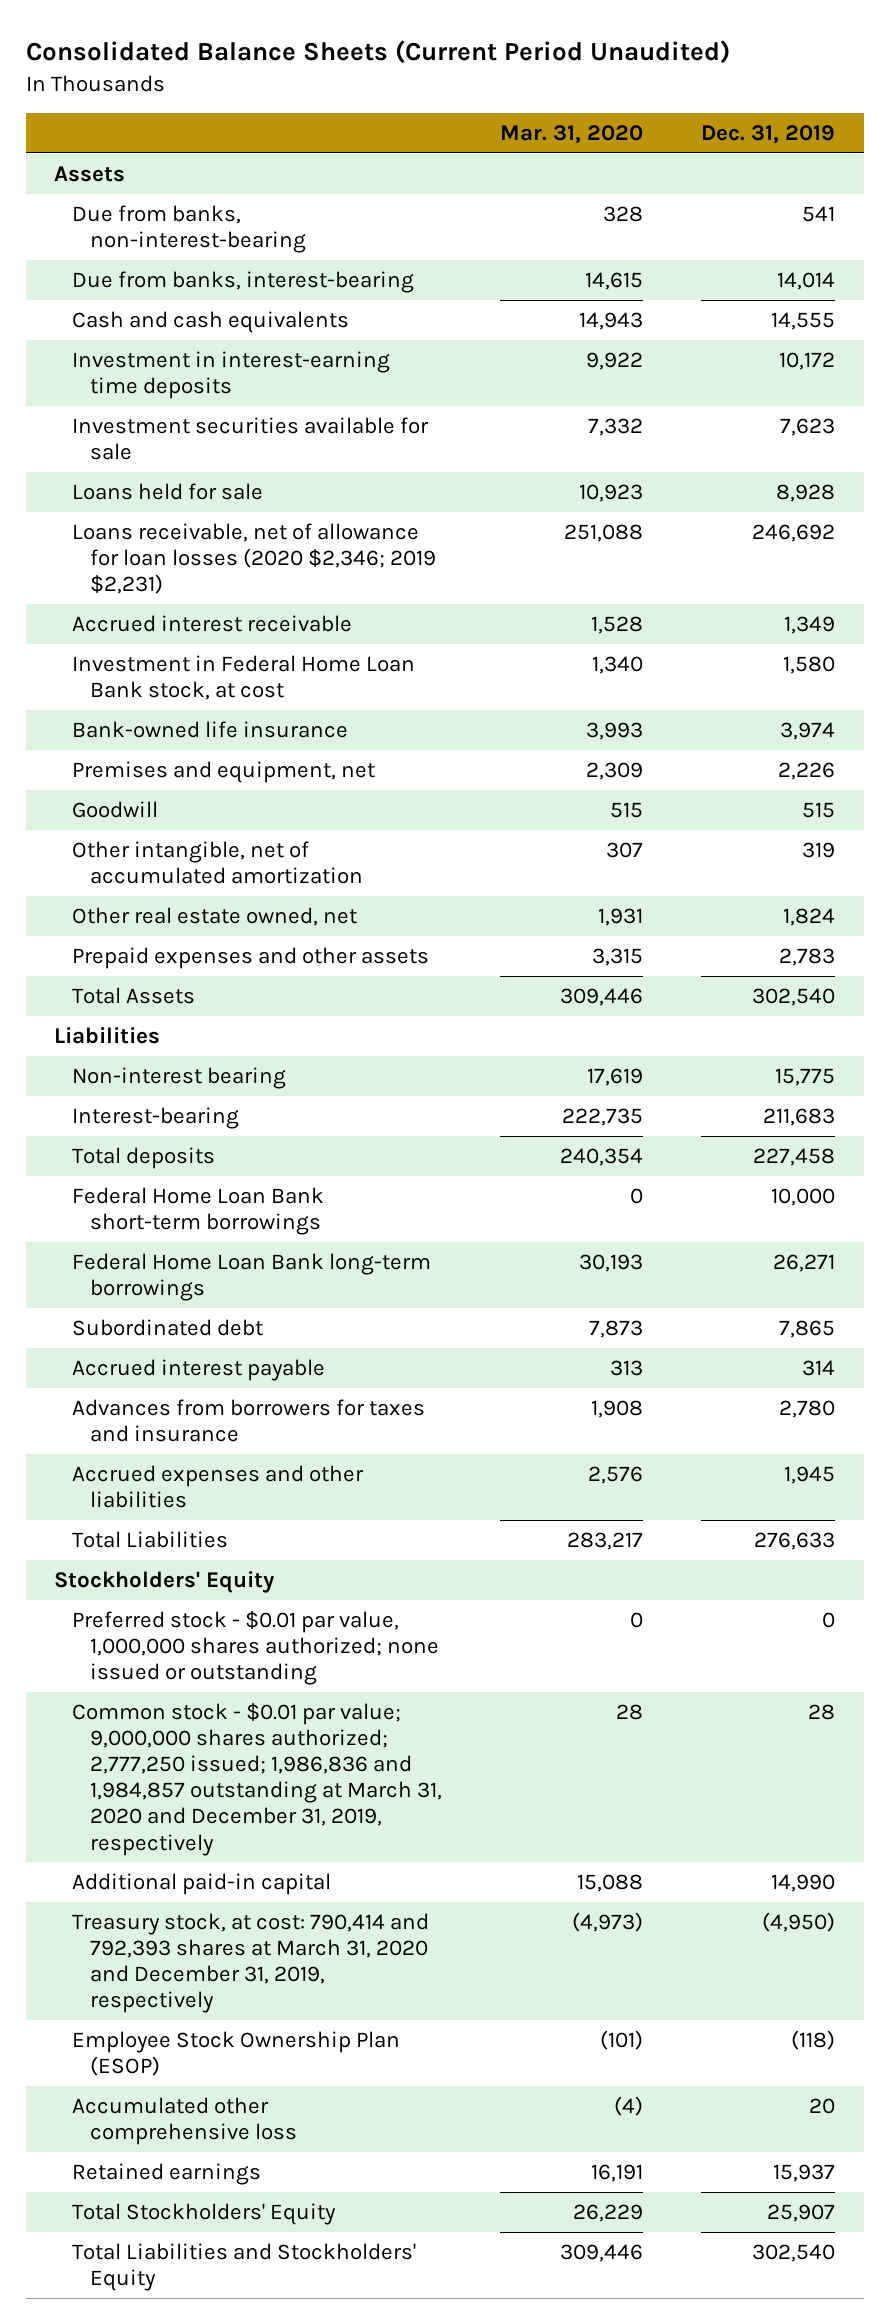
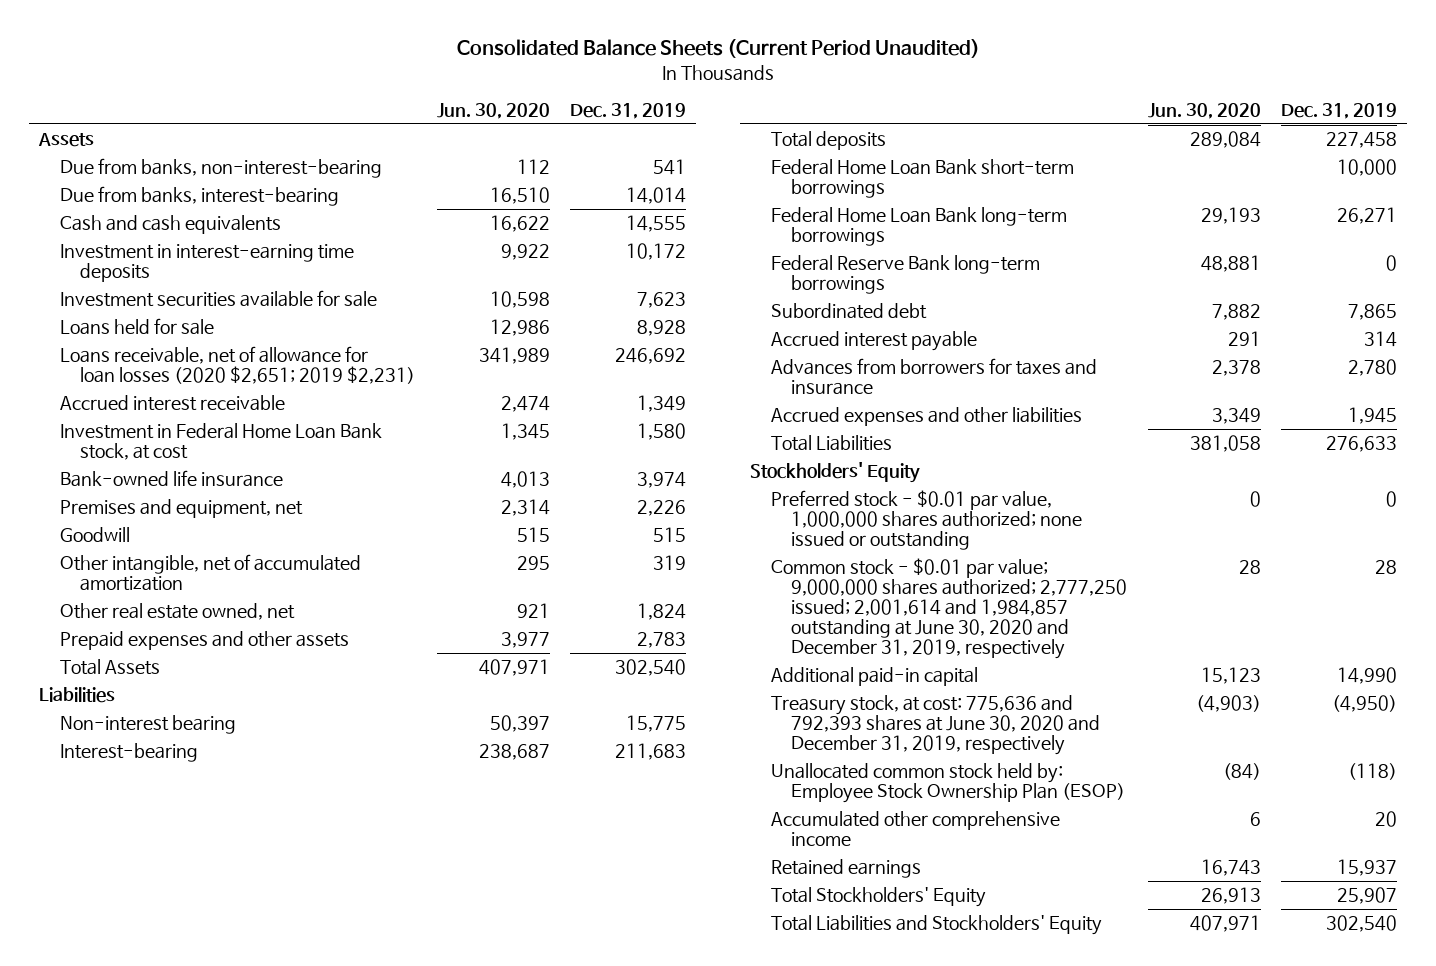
- | Mar. 31, 2020 | Dec. 31, 2019
+ | Jun. 30, 2020 | Dec. 31, 2019
- Loans receivable, net of allowance for loan losses (2020 $2,346; 2019 $2,231) | 251,088 | 246,692
+ Loans receivable, net of allowance for loan losses (2020 $2,651; 2019 $2,231) | 341,989 | 246,692
+ Federal Reserve Bank long-term borrowings | 48,881 | 0
- Common stock - $0.01 par value; 9,000,000 shares authorized; 2,777,250 issued; 1,986,836 and 1,984,857 outstanding at March 31, 2020 and December 31, 2019, respectively | 28 | 28
+ Common stock - $0.01 par value; 9,000,000 shares authorized; 2,777,250 issued; 2,001,614 and 1,984,857 outstanding at June 30, 2020 and December 31, 2019, respectively | 28 | 28
- Treasury stock, at cost: 790,414 and 792,393 shares at March 31, 2020 and December 31, 2019, respectively | (4,973) | (4,950)
- Employee Stock Ownership Plan (ESOP) | (101) | (118)
- Accumulated other comprehensive loss | (4) | 20
+ Treasury stock, at cost: 775,636 and 792,393 shares at June 30, 2020 and December 31, 2019, respectively | (4,903) | (4,950)
+ Unallocated common stock held by: Employee Stock Ownership Plan (ESOP) | (84) | (118)
+ Accumulated other comprehensive income | 6 | 20

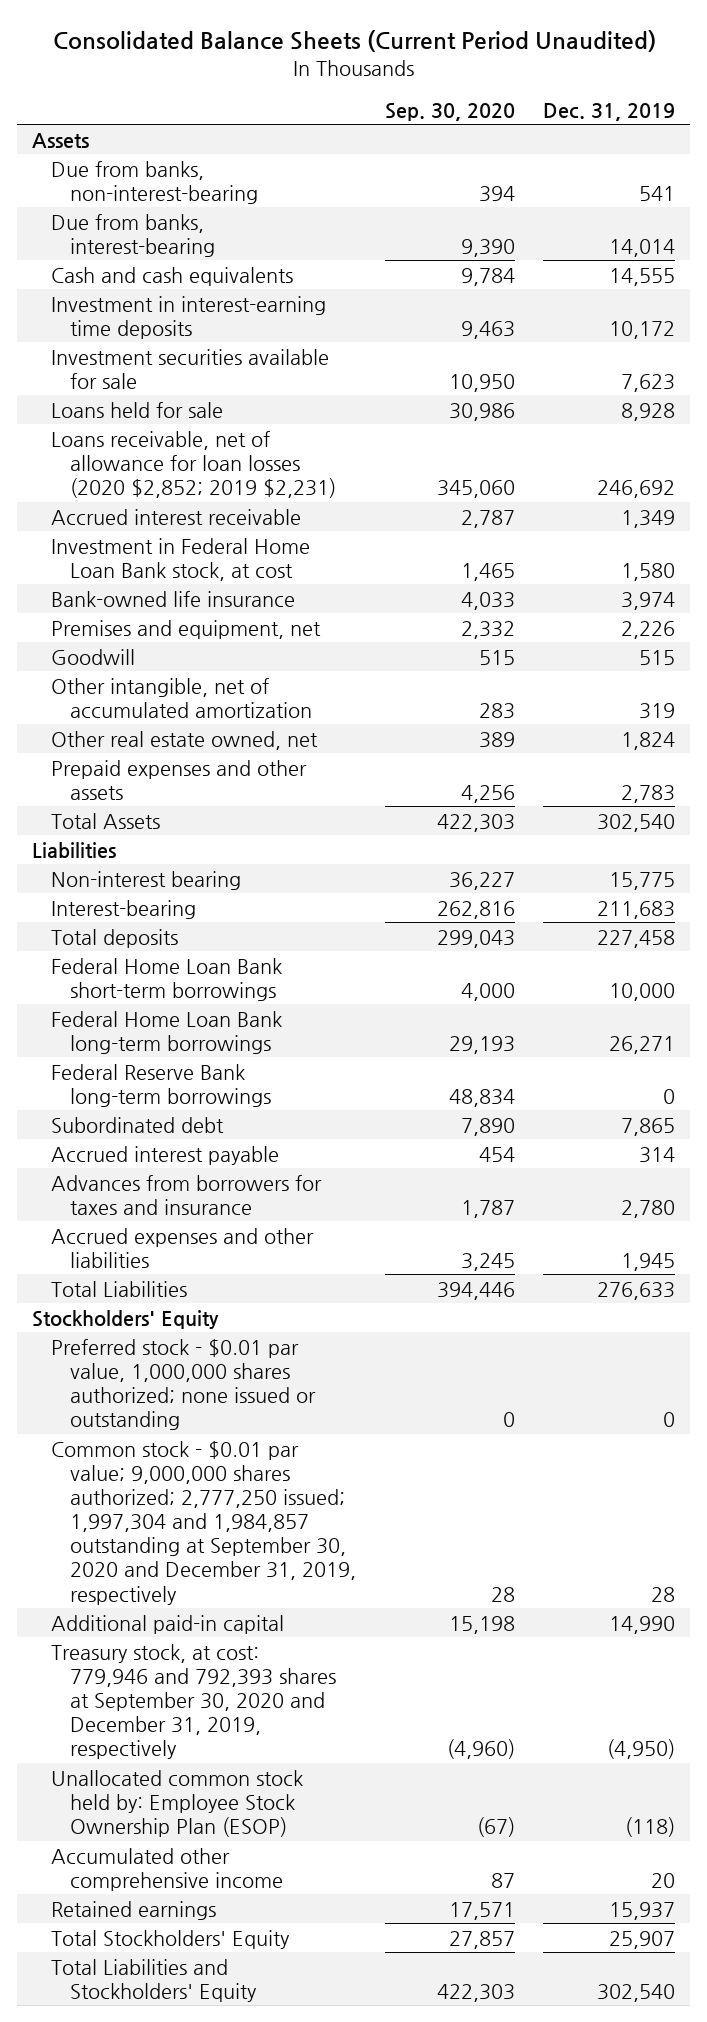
- | Jun. 30, 2020 | Dec. 31, 2019
+ | Sep. 30, 2020 | Dec. 31, 2019
- Loans receivable, net of allowance for loan losses (2020 $2,651; 2019 $2,231) | 341,989 | 246,692
+ Loans receivable, net of allowance for loan losses (2020 $2,852; 2019 $2,231) | 345,060 | 246,692
- Common stock - $0.01 par value; 9,000,000 shares authorized; 2,777,250 issued; 2,001,614 and 1,984,857 outstanding at June 30, 2020 and December 31, 2019, respectively | 28 | 28
+ Common stock - $0.01 par value; 9,000,000 shares authorized; 2,777,250 issued; 1,997,304 and 1,984,857 outstanding at September 30, 2020 and December 31, 2019, respectively | 28 | 28
- Treasury stock, at cost: 775,636 and 792,393 shares at June 30, 2020 and December 31, 2019, respectively | (4,903) | (4,950)
+ Treasury stock, at cost: 779,946 and 792,393 shares at September 30, 2020 and December 31, 2019, respectively | (4,960) | (4,950)

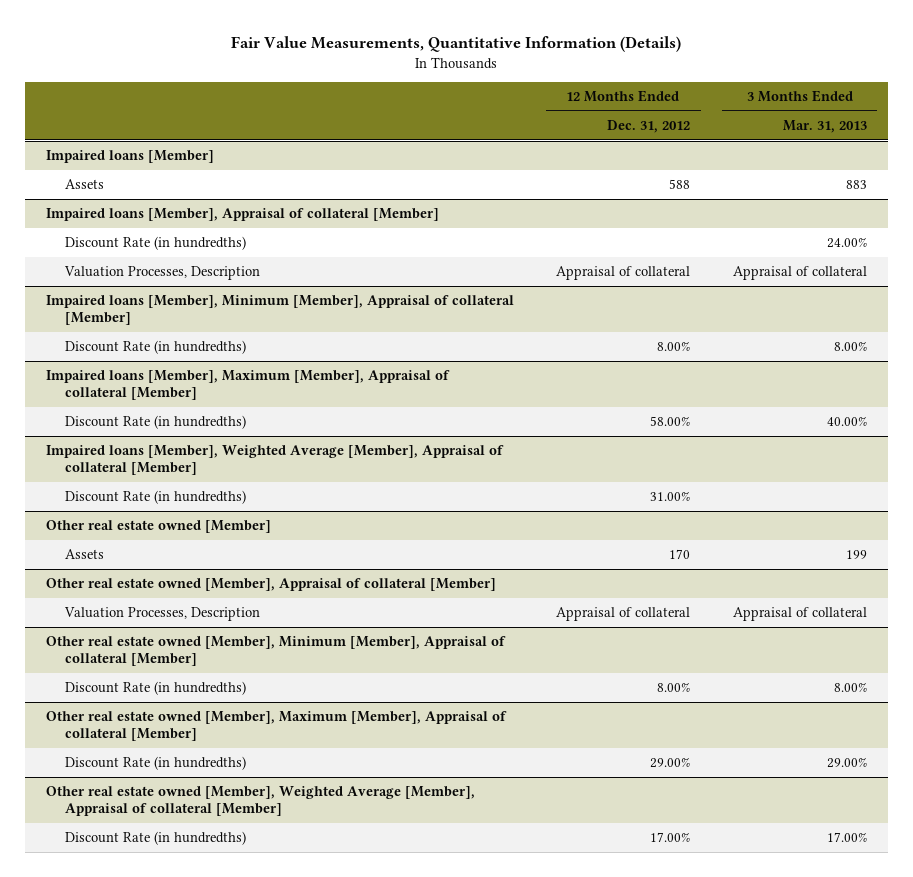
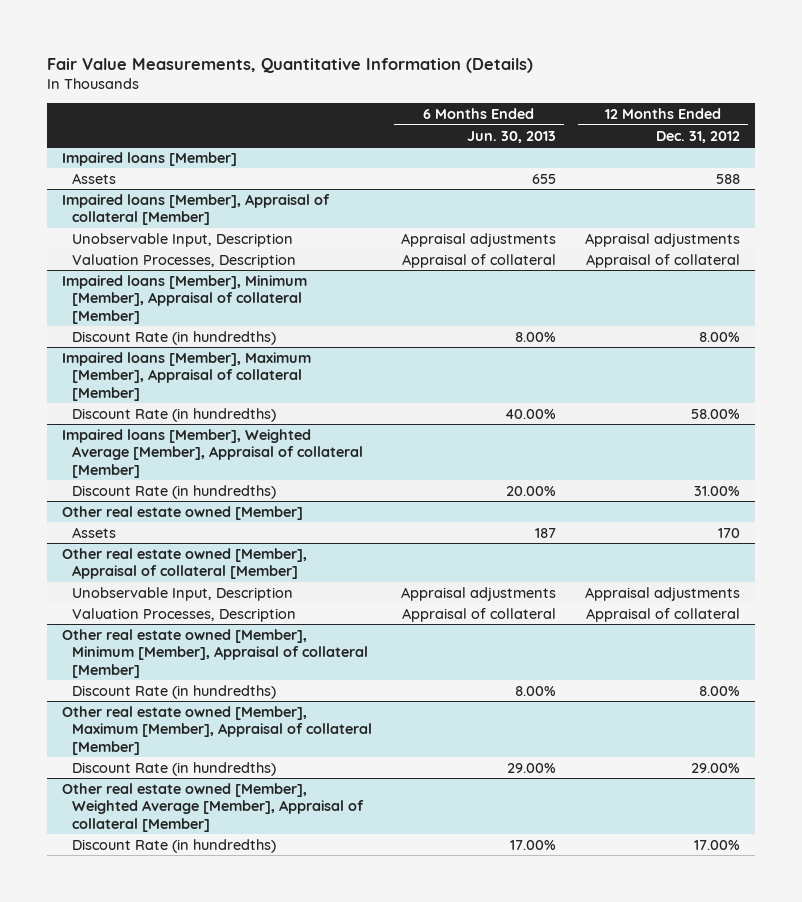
- | 12 Months Ended Dec. 31, 2012 | 3 Months Ended Mar. 31, 2013
+ | 6 Months Ended Jun. 30, 2013 | 12 Months Ended Dec. 31, 2012
@ Impaired loans [Member], Appraisal of collateral [Member]
- Discount Rate (in hundredths) | | 24.00%
+ Unobservable Input, Description | Appraisal adjustments | Appraisal adjustments
@ Other real estate owned [Member], Appraisal of collateral [Member]
+ Unobservable Input, Description | Appraisal adjustments | Appraisal adjustments

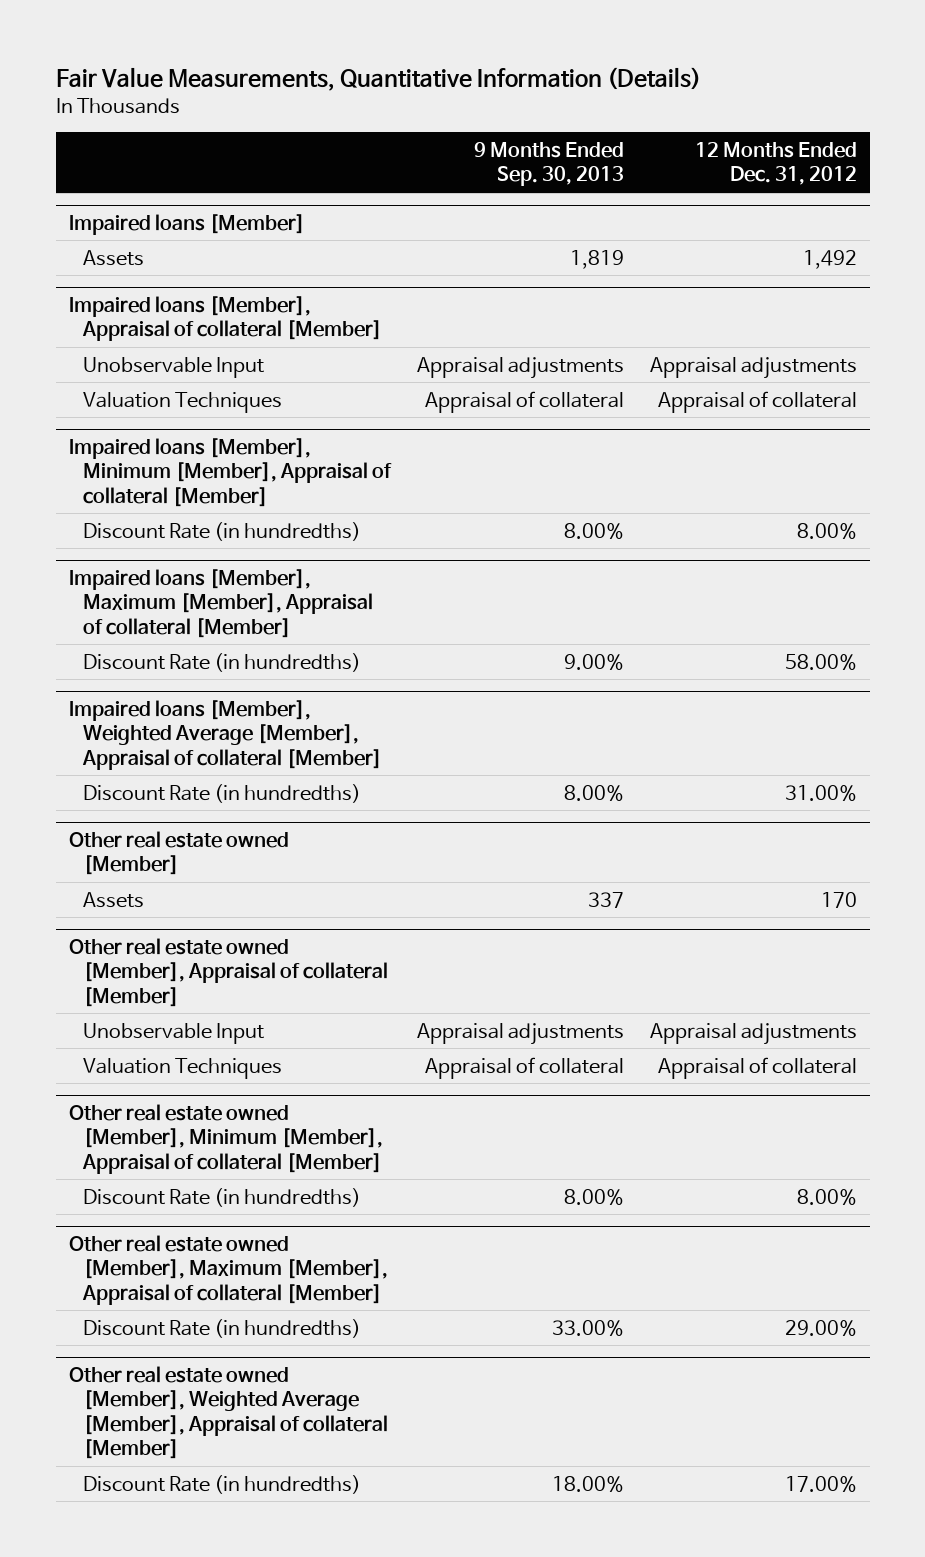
- | 6 Months Ended Jun. 30, 2013 | 12 Months Ended Dec. 31, 2012
+ | 9 Months Ended Sep. 30, 2013 | 12 Months Ended Dec. 31, 2012
@ Impaired loans [Member]
- Assets | 655 | 588
+ Assets | 1,819 | 1,492
@ Impaired loans [Member], Appraisal of collateral [Member]
- Unobservable Input, Description | Appraisal adjustments | Appraisal adjustments
- Valuation Processes, Description | Appraisal of collateral | Appraisal of collateral
+ Unobservable Input | Appraisal adjustments | Appraisal adjustments
+ Valuation Techniques | Appraisal of collateral | Appraisal of collateral
@ Other real estate owned [Member], Appraisal of collateral [Member]
- Unobservable Input, Description | Appraisal adjustments | Appraisal adjustments
- Valuation Processes, Description | Appraisal of collateral | Appraisal of collateral
+ Unobservable Input | Appraisal adjustments | Appraisal adjustments
+ Valuation Techniques | Appraisal of collateral | Appraisal of collateral

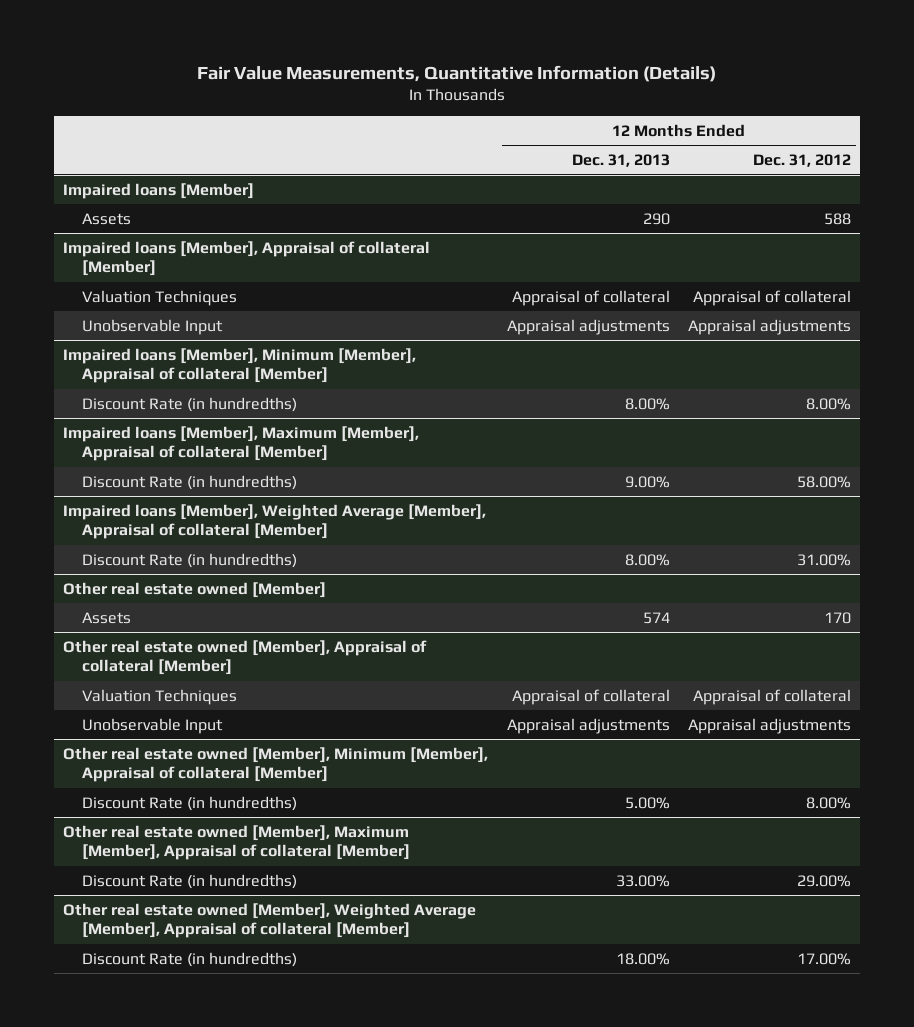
- | 9 Months Ended Sep. 30, 2013 | 12 Months Ended Dec. 31, 2012
+ | 12 Months Ended Dec. 31, 2013 | 12 Months Ended Dec. 31, 2012
@ Impaired loans [Member]
- Assets | 1,819 | 1,492
+ Assets | 290 | 588
@ Impaired loans [Member], Appraisal of collateral [Member]
moved down: Unobservable Input | Appraisal adjustments | Appraisal adjustments
@ Other real estate owned [Member], Appraisal of collateral [Member]
moved down: Unobservable Input | Appraisal adjustments | Appraisal adjustments

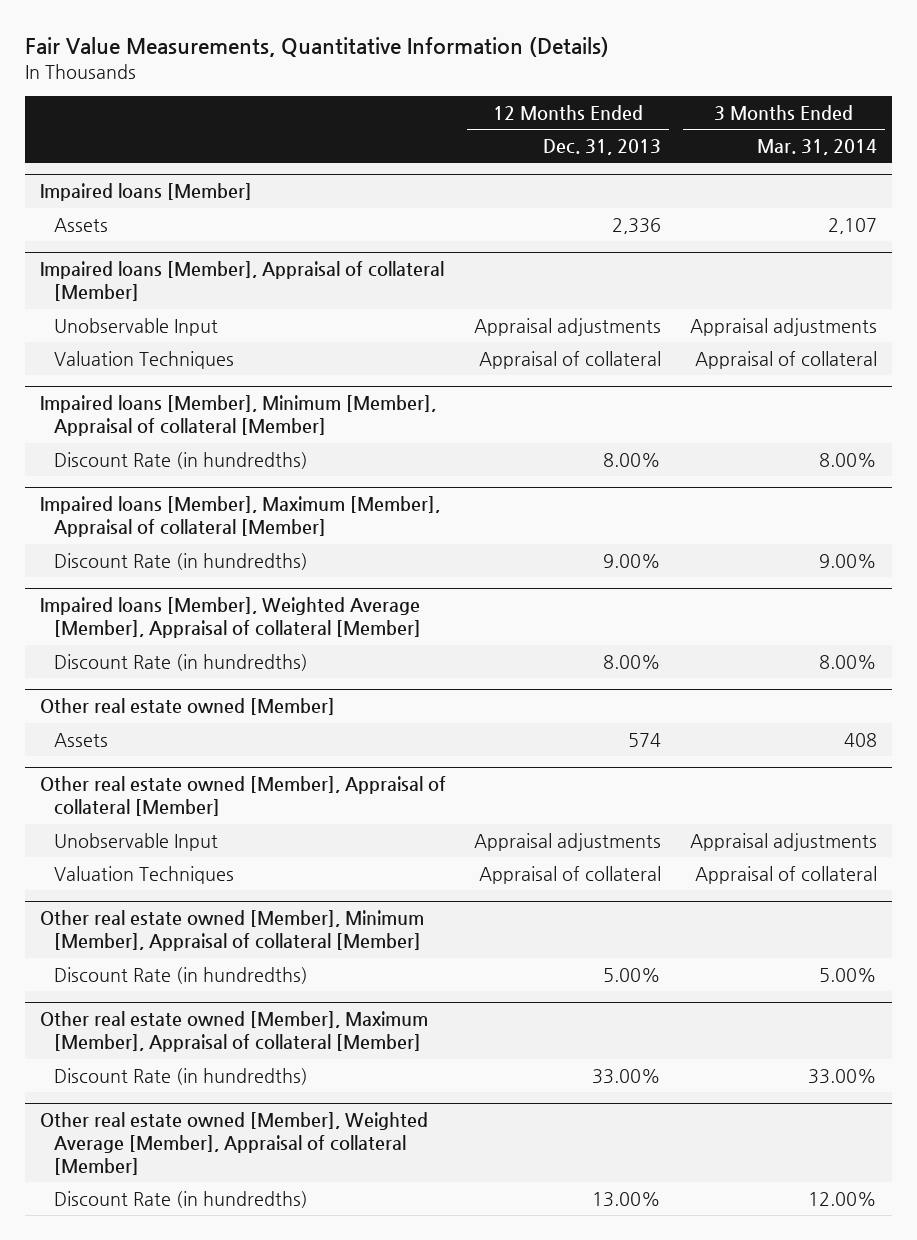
- | 12 Months Ended Dec. 31, 2013 | 12 Months Ended Dec. 31, 2012
+ | 12 Months Ended Dec. 31, 2013 | 3 Months Ended Mar. 31, 2014
@ Impaired loans [Member]
- Assets | 290 | 588
+ Assets | 2,336 | 2,107
@ Impaired loans [Member], Appraisal of collateral [Member]
moved down: Valuation Techniques | Appraisal of collateral | Appraisal of collateral
@ Other real estate owned [Member], Appraisal of collateral [Member]
moved down: Valuation Techniques | Appraisal of collateral | Appraisal of collateral
@ Other real estate owned [Member], Weighted Average [Member], Appraisal of collateral [Member]
- Discount Rate (in hundredths) | 18.00% | 17.00%
+ Discount Rate (in hundredths) | 13.00% | 12.00%

